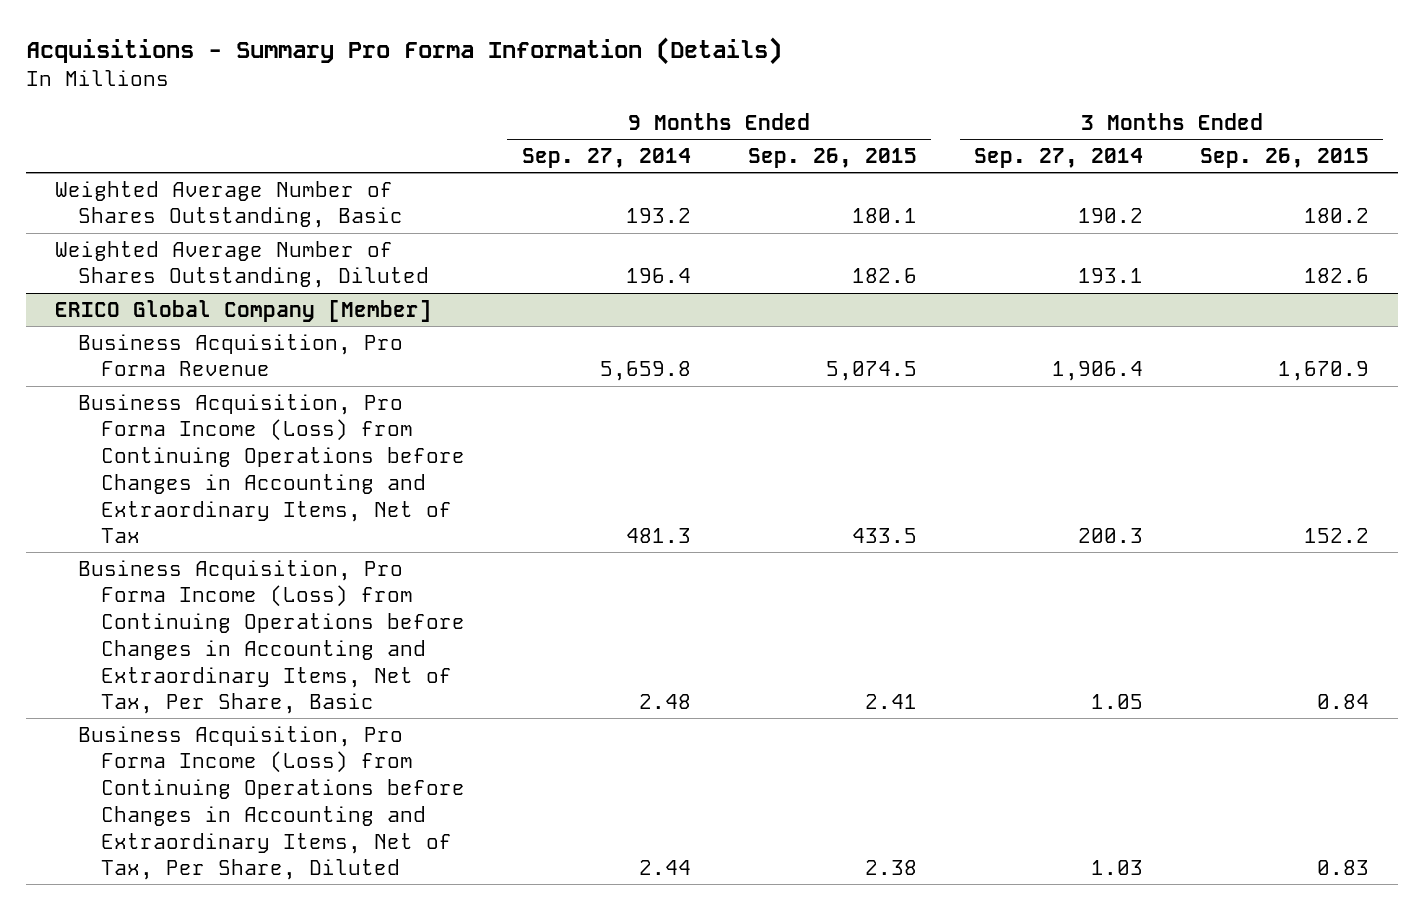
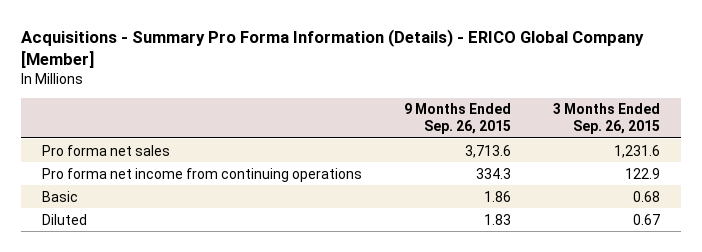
- Acquisitions - Summary Pro Forma Information (Details)
+ Acquisitions - Summary Pro Forma Information (Details) - ERICO Global Company [Member]
- | 9 Months Ended Sep. 27, 2014 | 9 Months Ended Sep. 26, 2015 | 3 Months Ended Sep. 27, 2014 | 3 Months Ended Sep. 26, 2015
+ | 9 Months Ended Sep. 26, 2015 | 3 Months Ended Sep. 26, 2015
- Weighted Average Number of Shares Outstanding, Basic | 193.2 | 180.1 | 190.2 | 180.2
- Weighted Average Number of Shares Outstanding, Diluted | 196.4 | 182.6 | 193.1 | 182.6
- ERICO Global Company [Member]
- Business Acquisition, Pro Forma Revenue | 5,659.8 | 5,074.5 | 1,906.4 | 1,670.9
- Business Acquisition, Pro Forma Income (Loss) from Continuing Operations before Changes in Accounting and Extraordinary Items, Net of Tax | 481.3 | 433.5 | 200.3 | 152.2
- Business Acquisition, Pro Forma Income (Loss) from Continuing Operations before Changes in Accounting and Extraordinary Items, Net of Tax, Per Share, Basic | 2.48 | 2.41 | 1.05 | 0.84
- Business Acquisition, Pro Forma Income (Loss) from Continuing Operations before Changes in Accounting and Extraordinary Items, Net of Tax, Per Share, Diluted | 2.44 | 2.38 | 1.03 | 0.83
+ Pro forma net sales | 3,713.6 | 1,231.6
+ Pro forma net income from continuing operations | 334.3 | 122.9
+ Basic | 1.86 | 0.68
+ Diluted | 1.83 | 0.67

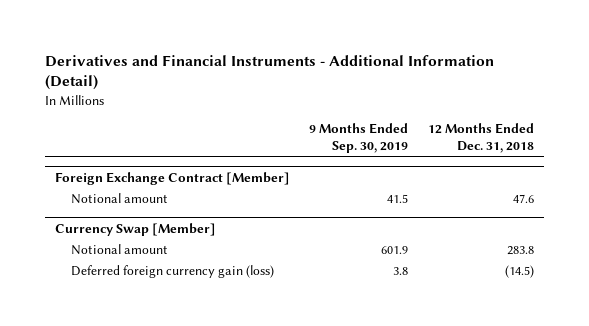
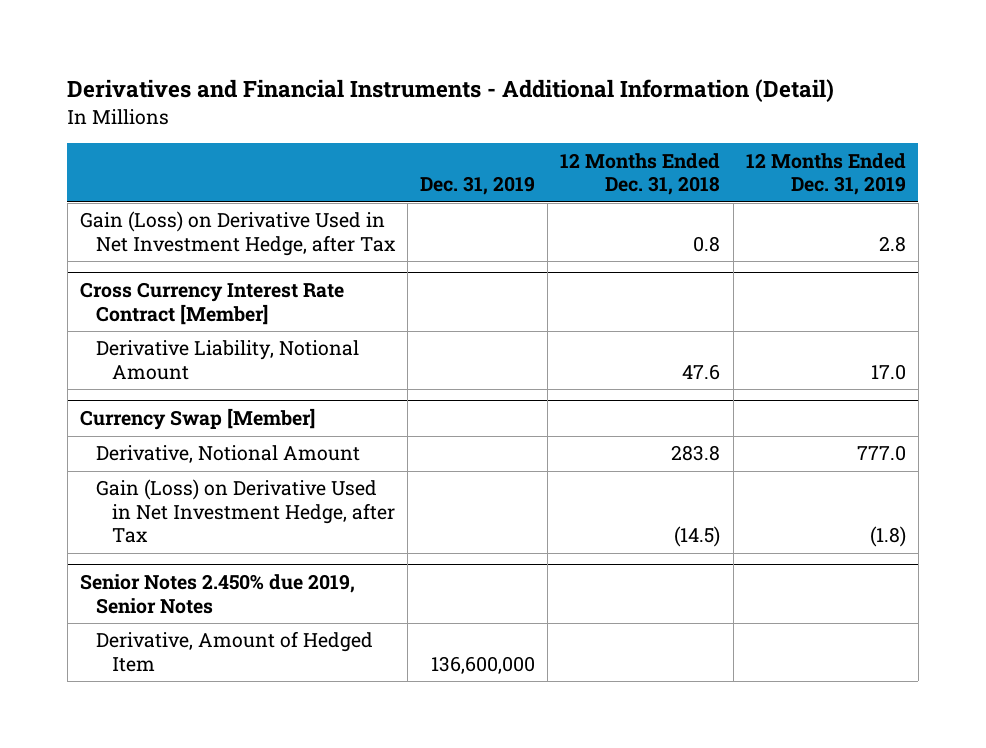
- | 9 Months Ended Sep. 30, 2019 | 12 Months Ended Dec. 31, 2018
+ | Dec. 31, 2019 | 12 Months Ended Dec. 31, 2018 | 12 Months Ended Dec. 31, 2019
- Foreign Exchange Contract [Member]
- Notional amount | 41.5 | 47.6
+ Gain (Loss) on Derivative Used in Net Investment Hedge, after Tax | | 0.8 | 2.8
+ Cross Currency Interest Rate Contract [Member]
+ Derivative Liability, Notional Amount | | 47.6 | 17.0
@ Currency Swap [Member]
- Notional amount | 601.9 | 283.8
- Deferred foreign currency gain (loss) | 3.8 | (14.5)
+ Derivative, Notional Amount | | 283.8 | 777.0
+ Gain (Loss) on Derivative Used in Net Investment Hedge, after Tax | | (14.5) | (1.8)
+ Senior Notes 2.450% due 2019, Senior Notes
+ Derivative, Amount of Hedged Item | 136,600,000 | |

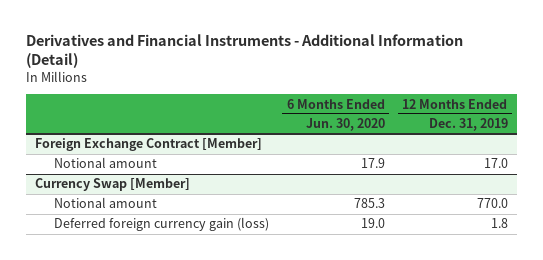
- | Dec. 31, 2019 | 12 Months Ended Dec. 31, 2018 | 12 Months Ended Dec. 31, 2019
+ | 6 Months Ended Jun. 30, 2020 | 12 Months Ended Dec. 31, 2019
- Gain (Loss) on Derivative Used in Net Investment Hedge, after Tax | | 0.8 | 2.8
- Cross Currency Interest Rate Contract [Member]
- Derivative Liability, Notional Amount | | 47.6 | 17.0
+ Foreign Exchange Contract [Member]
+ Notional amount | 17.9 | 17.0
@ Currency Swap [Member]
- Derivative, Notional Amount | | 283.8 | 777.0
- Gain (Loss) on Derivative Used in Net Investment Hedge, after Tax | | (14.5) | (1.8)
- Senior Notes 2.450% due 2019, Senior Notes
- Derivative, Amount of Hedged Item | 136,600,000 | |
@ Currency Swap [Member]
+ Notional amount | 785.3 | 770.0
+ Deferred foreign currency gain (loss) | 19.0 | 1.8

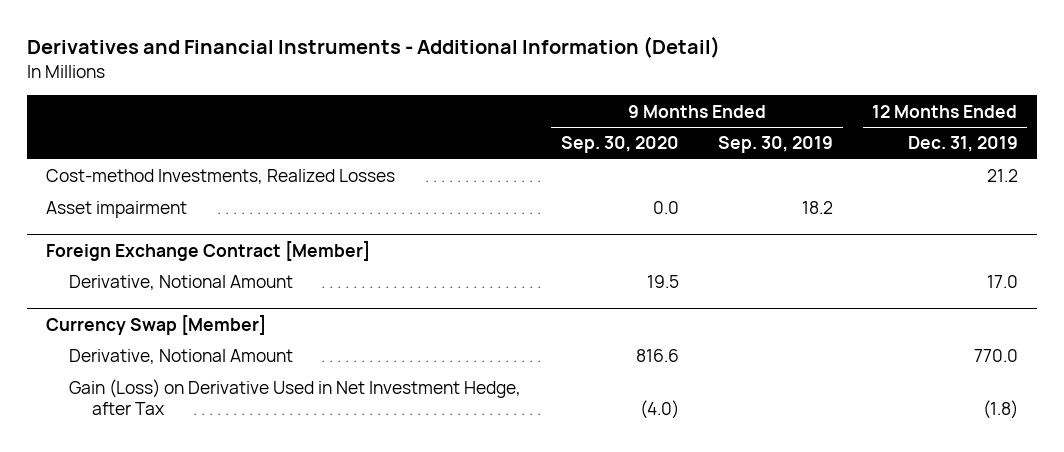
- | 6 Months Ended Jun. 30, 2020 | 12 Months Ended Dec. 31, 2019
+ | 9 Months Ended Sep. 30, 2020 | 9 Months Ended Sep. 30, 2019 | 12 Months Ended Dec. 31, 2019
+ Cost-method Investments, Realized Losses | | | 21.2
+ Asset impairment | 0.0 | 18.2 |
@ Foreign Exchange Contract [Member]
- Notional amount | 17.9 | 17.0
+ Derivative, Notional Amount | 19.5 | | 17.0
@ Currency Swap [Member]
- Notional amount | 785.3 | 770.0
- Deferred foreign currency gain (loss) | 19.0 | 1.8
+ Derivative, Notional Amount | 816.6 | | 770.0
+ Gain (Loss) on Derivative Used in Net Investment Hedge, after Tax | (4.0) | | (1.8)

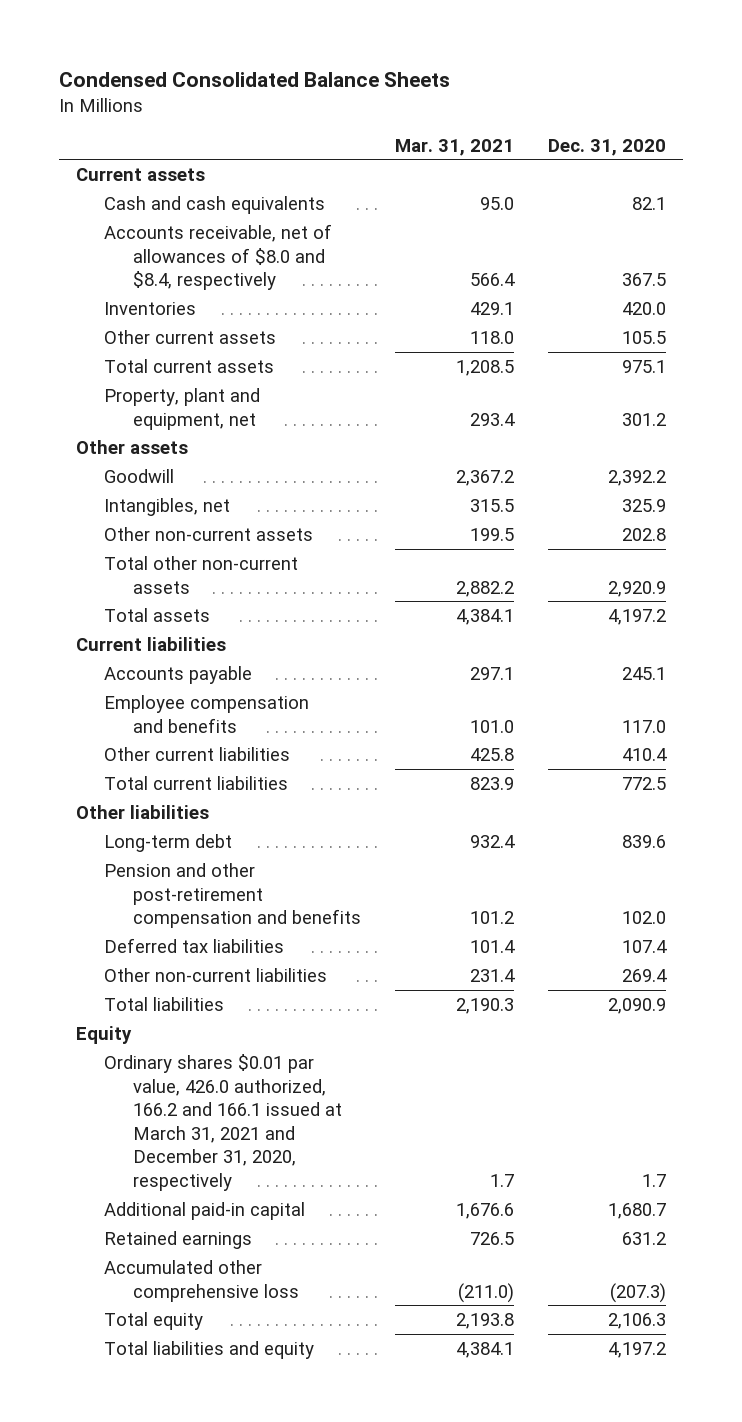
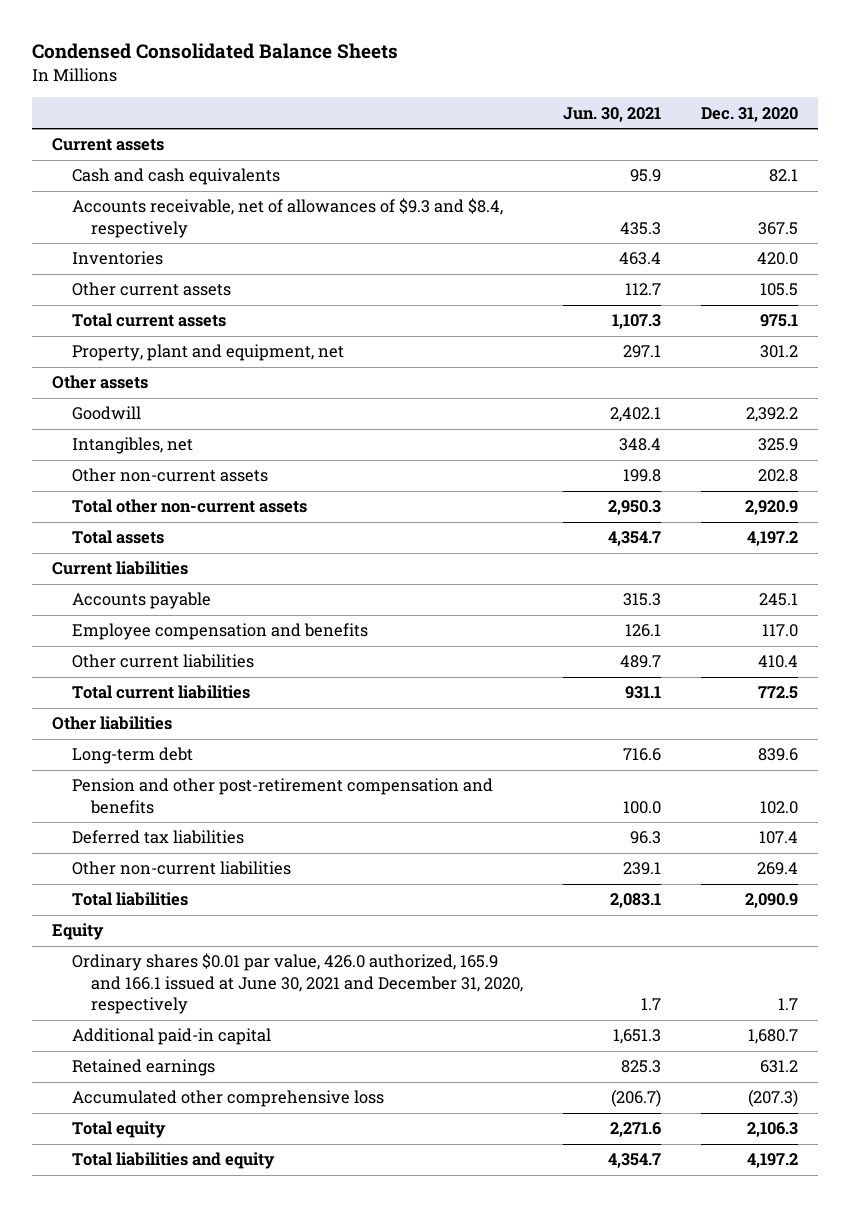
- | Mar. 31, 2021 | Dec. 31, 2020
+ | Jun. 30, 2021 | Dec. 31, 2020
- Accounts receivable, net of allowances of $8.0 and $8.4, respectively | 566.4 | 367.5
+ Accounts receivable, net of allowances of $9.3 and $8.4, respectively | 435.3 | 367.5
- Ordinary shares $0.01 par value, 426.0 authorized, 166.2 and 166.1 issued at March 31, 2021 and December 31, 2020, respectively | 1.7 | 1.7
+ Ordinary shares $0.01 par value, 426.0 authorized, 165.9 and 166.1 issued at June 30, 2021 and December 31, 2020, respectively | 1.7 | 1.7

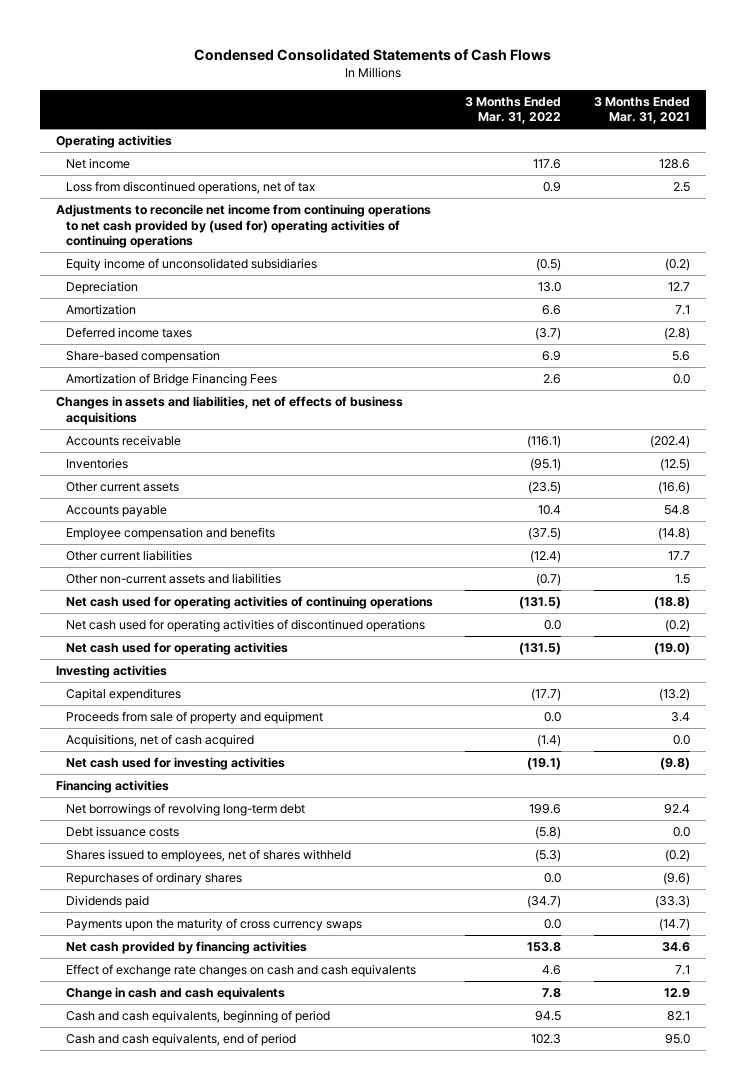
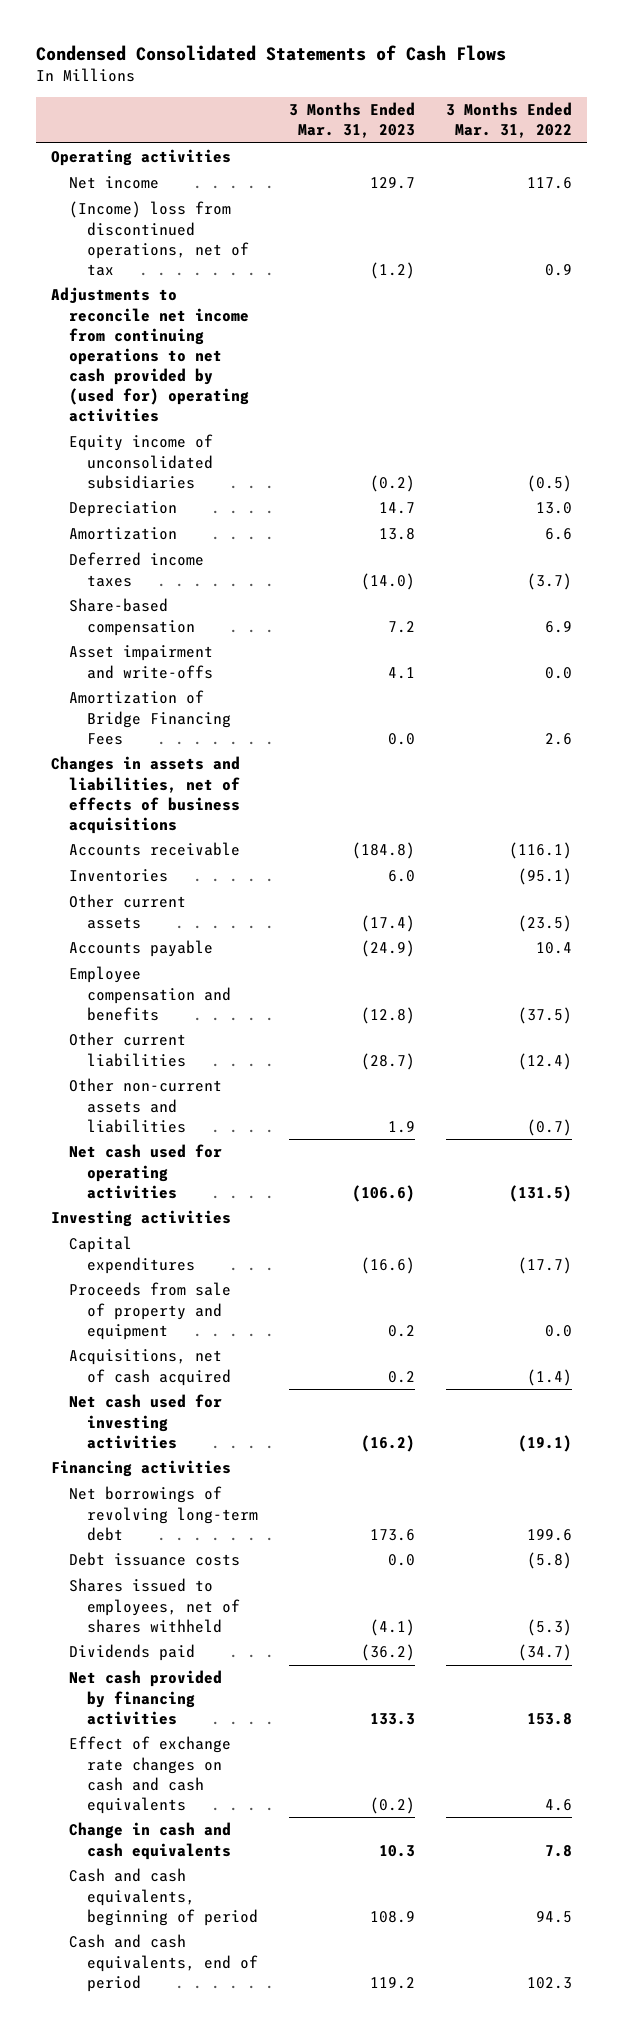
- | 3 Months Ended Mar. 31, 2022 | 3 Months Ended Mar. 31, 2021
+ | 3 Months Ended Mar. 31, 2023 | 3 Months Ended Mar. 31, 2022
- Loss from discontinued operations, net of tax | 0.9 | 2.5
- Adjustments to reconcile net income from continuing operations to net cash provided by (used for) operating activities of continuing operations
+ (Income) loss from discontinued operations, net of tax | (1.2) | 0.9
+ Adjustments to reconcile net income from continuing operations to net cash provided by (used for) operating activities
+ Asset impairment and write-offs | 4.1 | 0.0
- Net cash used for operating activities of continuing operations | (131.5) | (18.8)
- Net cash used for operating activities of discontinued operations | 0.0 | (0.2)
- Repurchases of ordinary shares | 0.0 | (9.6)
- Payments upon the maturity of cross currency swaps | 0.0 | (14.7)

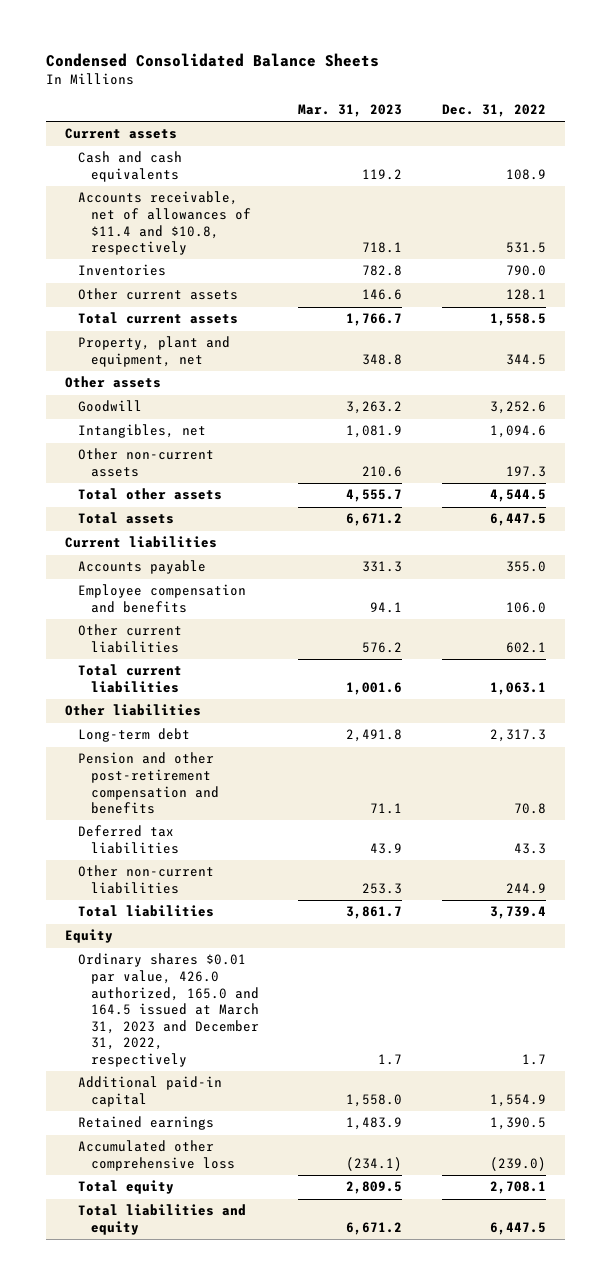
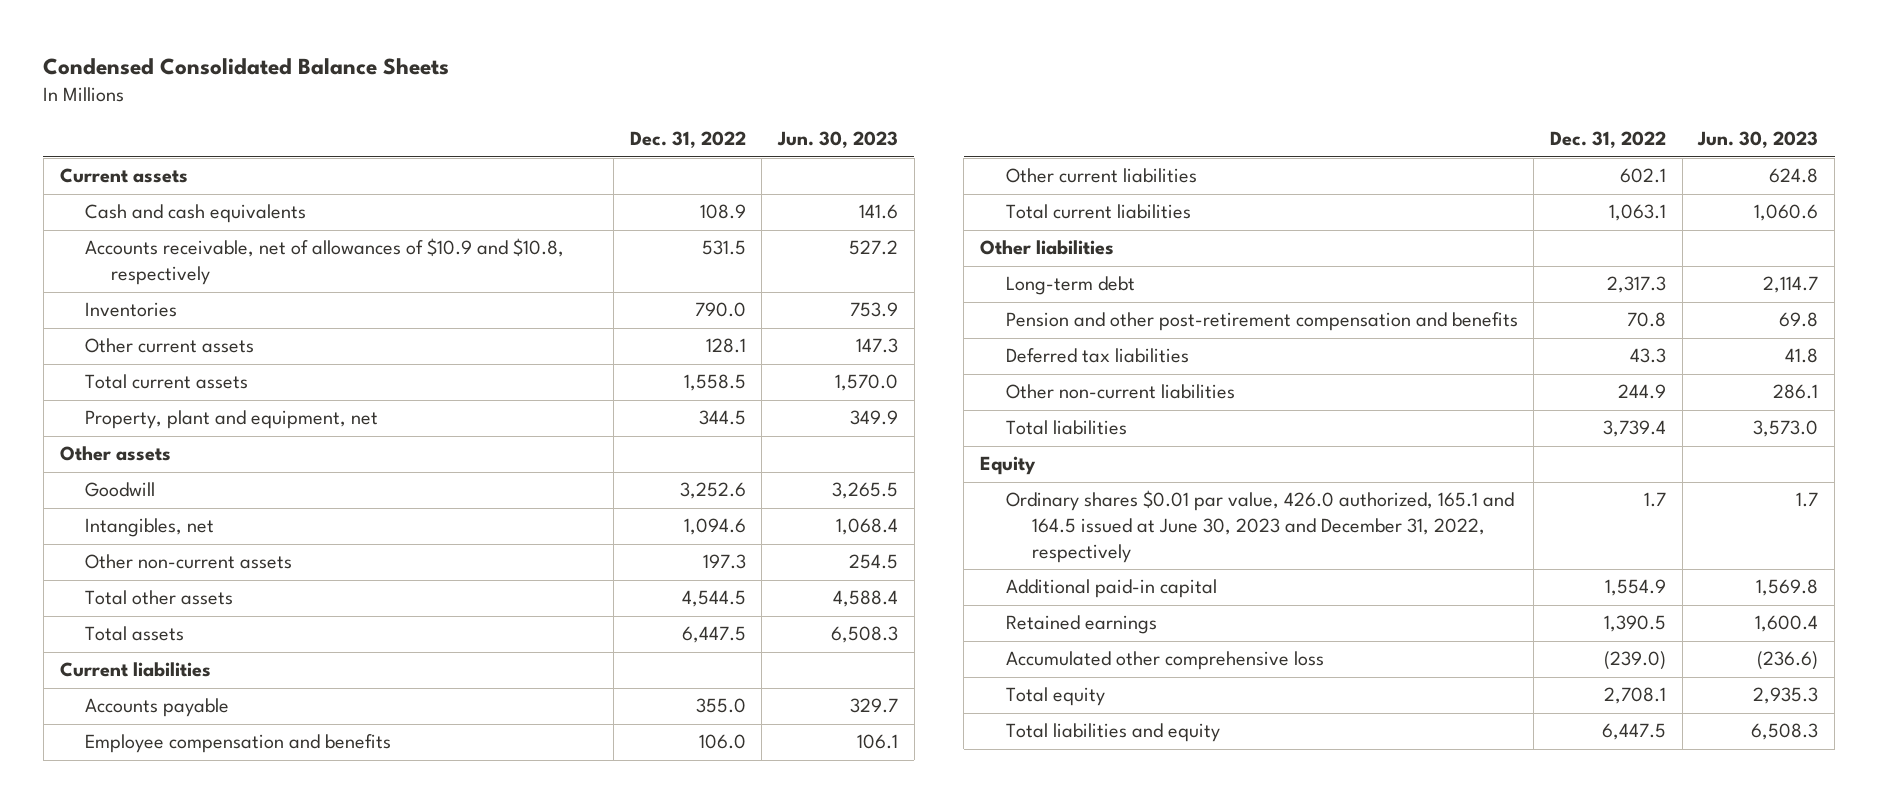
- | Mar. 31, 2023 | Dec. 31, 2022
+ | Dec. 31, 2022 | Jun. 30, 2023
- Accounts receivable, net of allowances of $11.4 and $10.8, respectively | 718.1 | 531.5
+ Accounts receivable, net of allowances of $10.9 and $10.8, respectively | 531.5 | 527.2
- Ordinary shares $0.01 par value, 426.0 authorized, 165.0 and 164.5 issued at March 31, 2023 and December 31, 2022, respectively | 1.7 | 1.7
+ Ordinary shares $0.01 par value, 426.0 authorized, 165.1 and 164.5 issued at June 30, 2023 and December 31, 2022, respectively | 1.7 | 1.7

